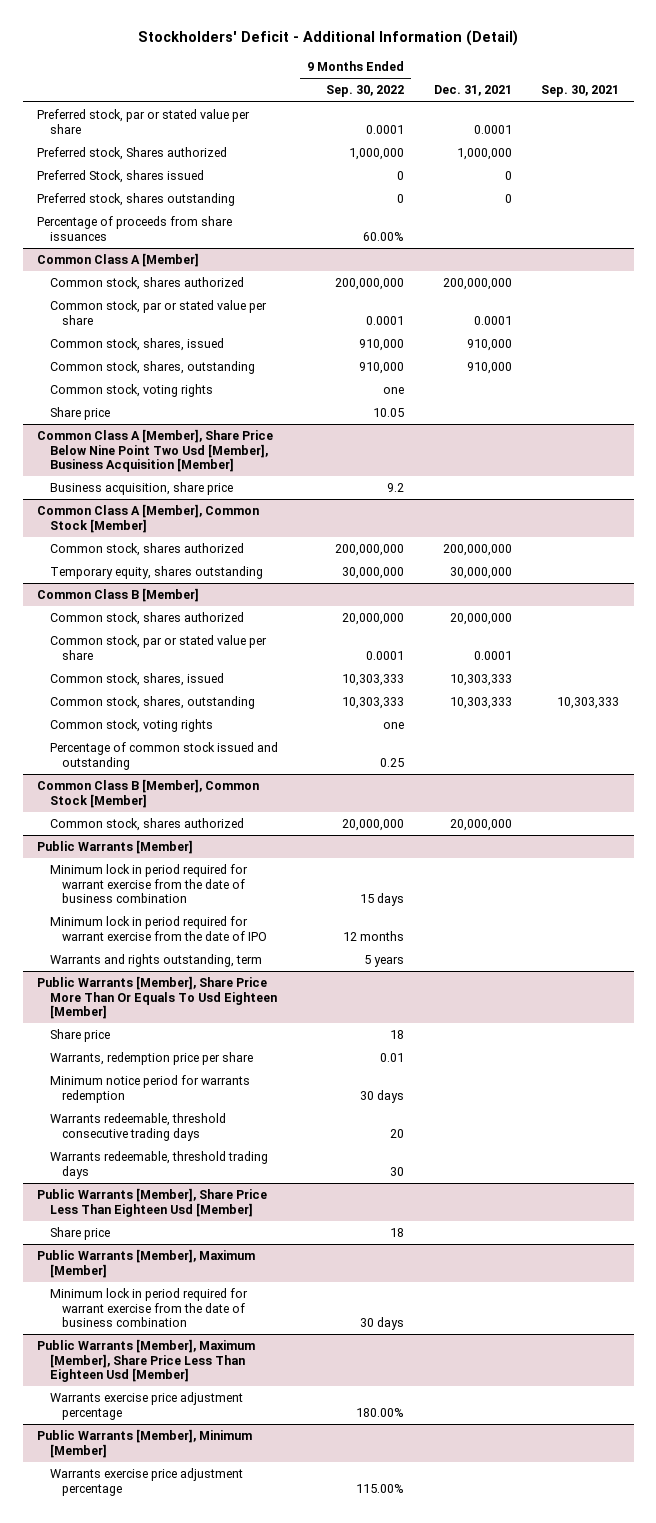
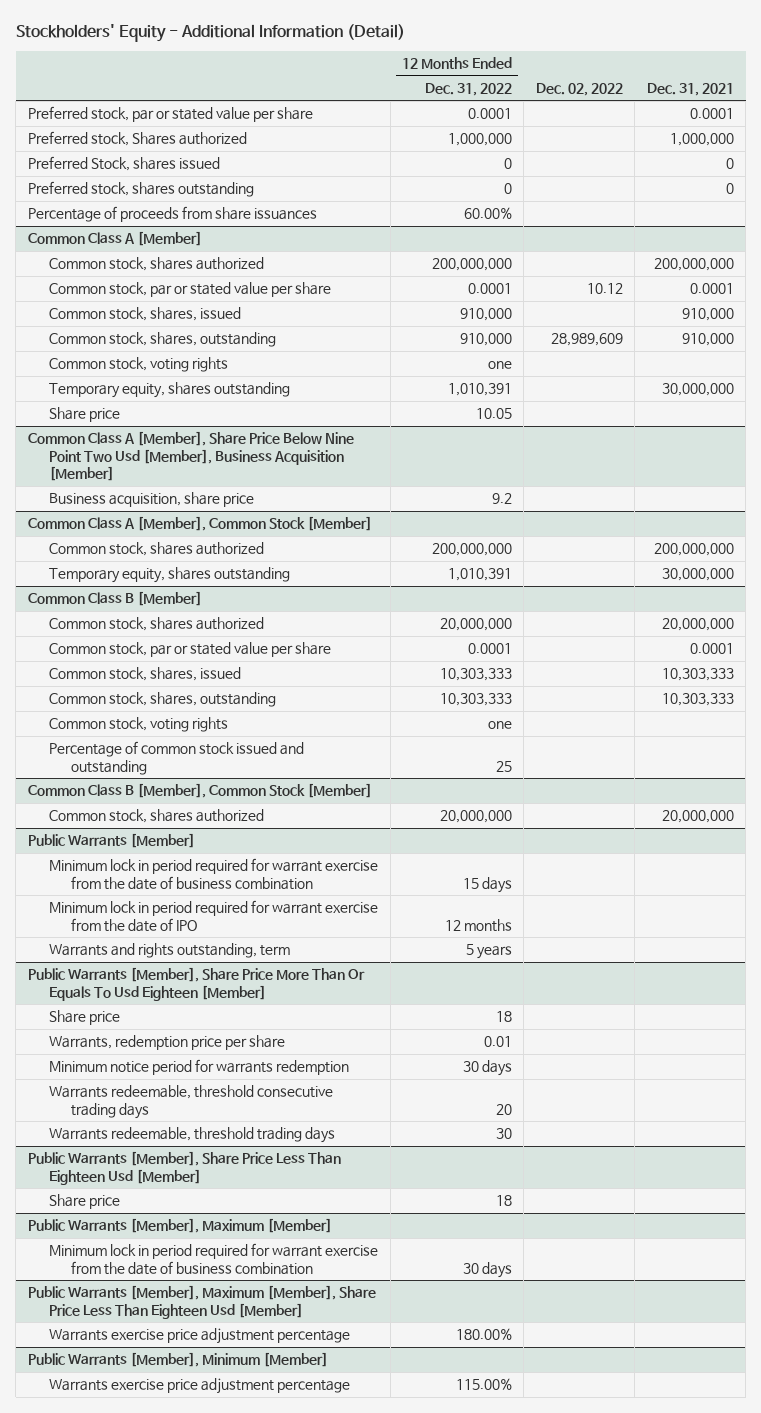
- Stockholders' Deficit - Additional Information (Detail)
+ Stockholders' Equity - Additional Information (Detail)
- | 9 Months Ended Sep. 30, 2022 | Dec. 31, 2021 | Sep. 30, 2021
+ | 12 Months Ended Dec. 31, 2022 | Dec. 02, 2022 | Dec. 31, 2021
@ Common Class A [Member]
+ Temporary equity, shares outstanding | 1,010,391 | | 30,000,000

